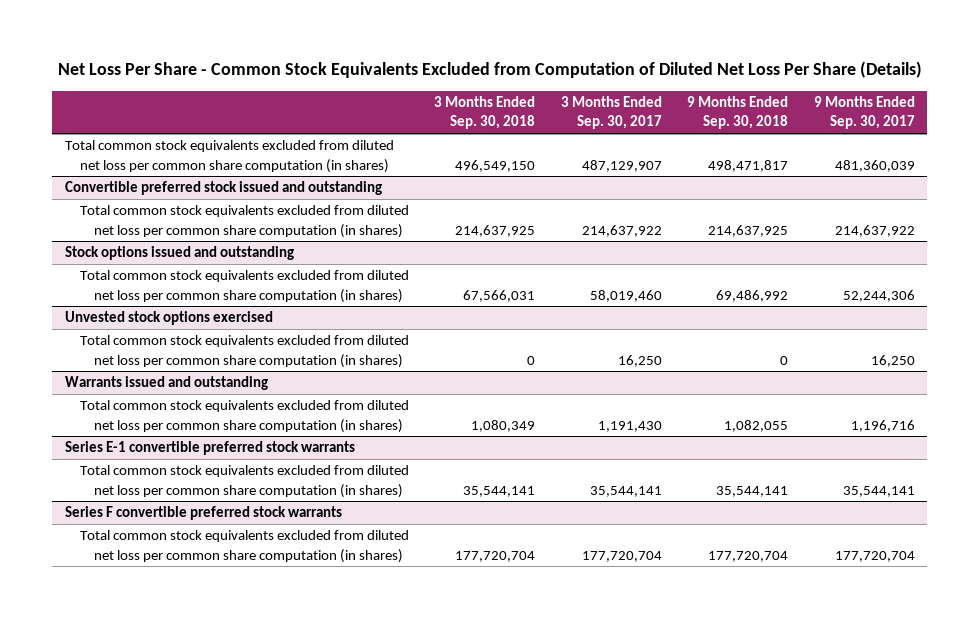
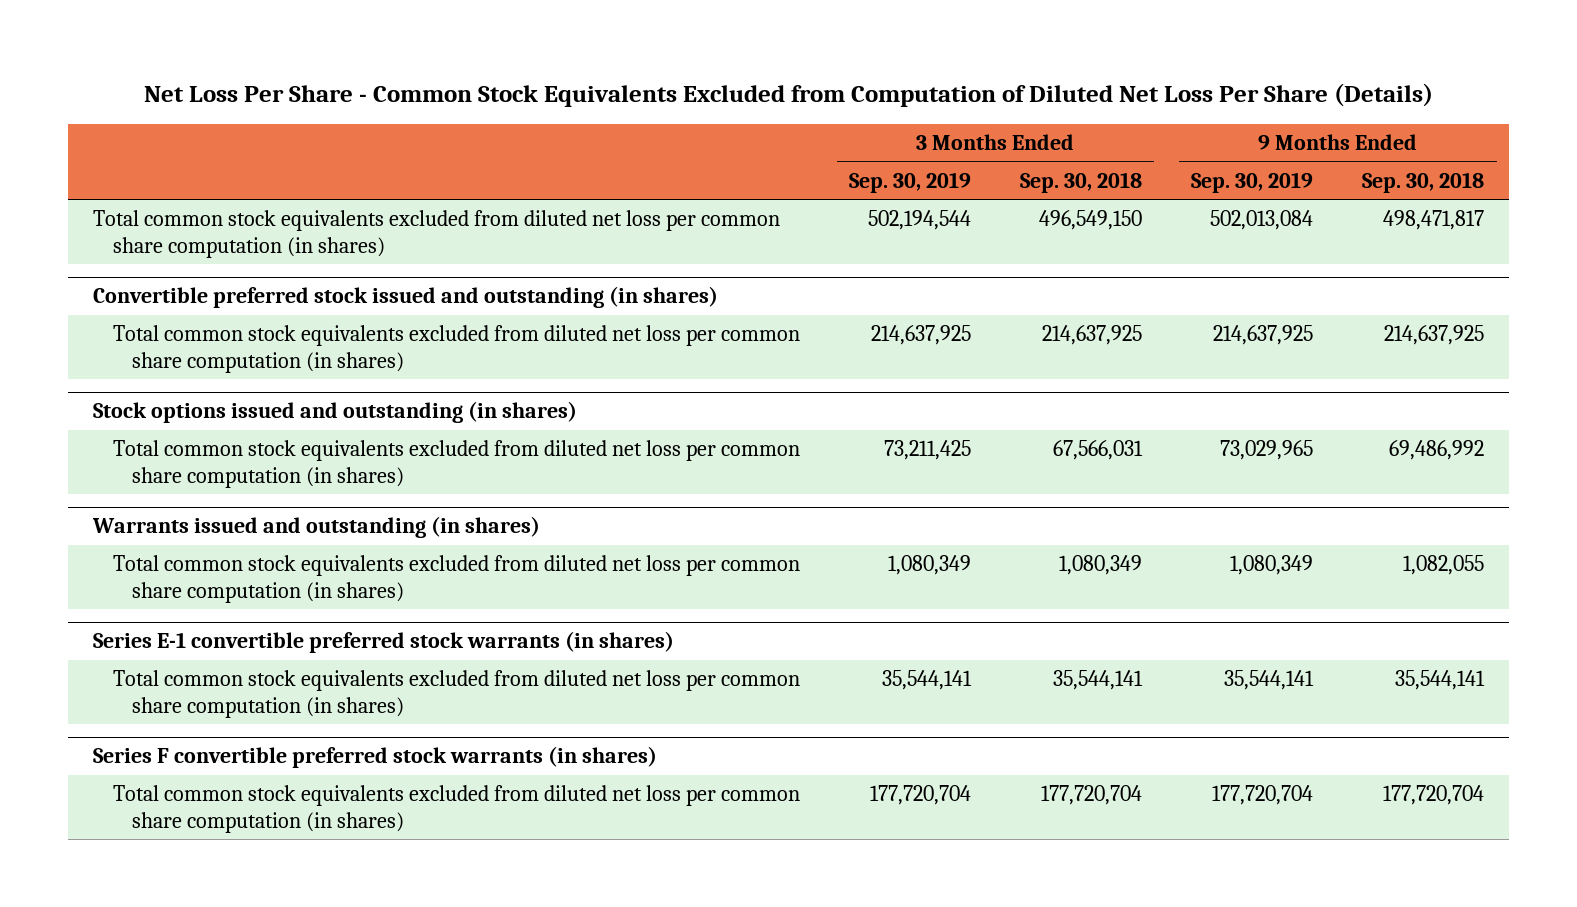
- | 3 Months Ended Sep. 30, 2018 | 3 Months Ended Sep. 30, 2017 | 9 Months Ended Sep. 30, 2018 | 9 Months Ended Sep. 30, 2017
+ | 3 Months Ended Sep. 30, 2019 | 3 Months Ended Sep. 30, 2018 | 9 Months Ended Sep. 30, 2019 | 9 Months Ended Sep. 30, 2018
- Convertible preferred stock issued and outstanding
+ Convertible preferred stock issued and outstanding (in shares)
- Stock options issued and outstanding
+ Stock options issued and outstanding (in shares)
- Unvested stock options exercised
- Total common stock equivalents excluded from diluted net loss per common share computation (in shares) | 0 | 16,250 | 0 | 16,250
- Warrants issued and outstanding
+ Warrants issued and outstanding (in shares)
- Series E-1 convertible preferred stock warrants
+ Series E-1 convertible preferred stock warrants (in shares)
- Series F convertible preferred stock warrants
+ Series F convertible preferred stock warrants (in shares)

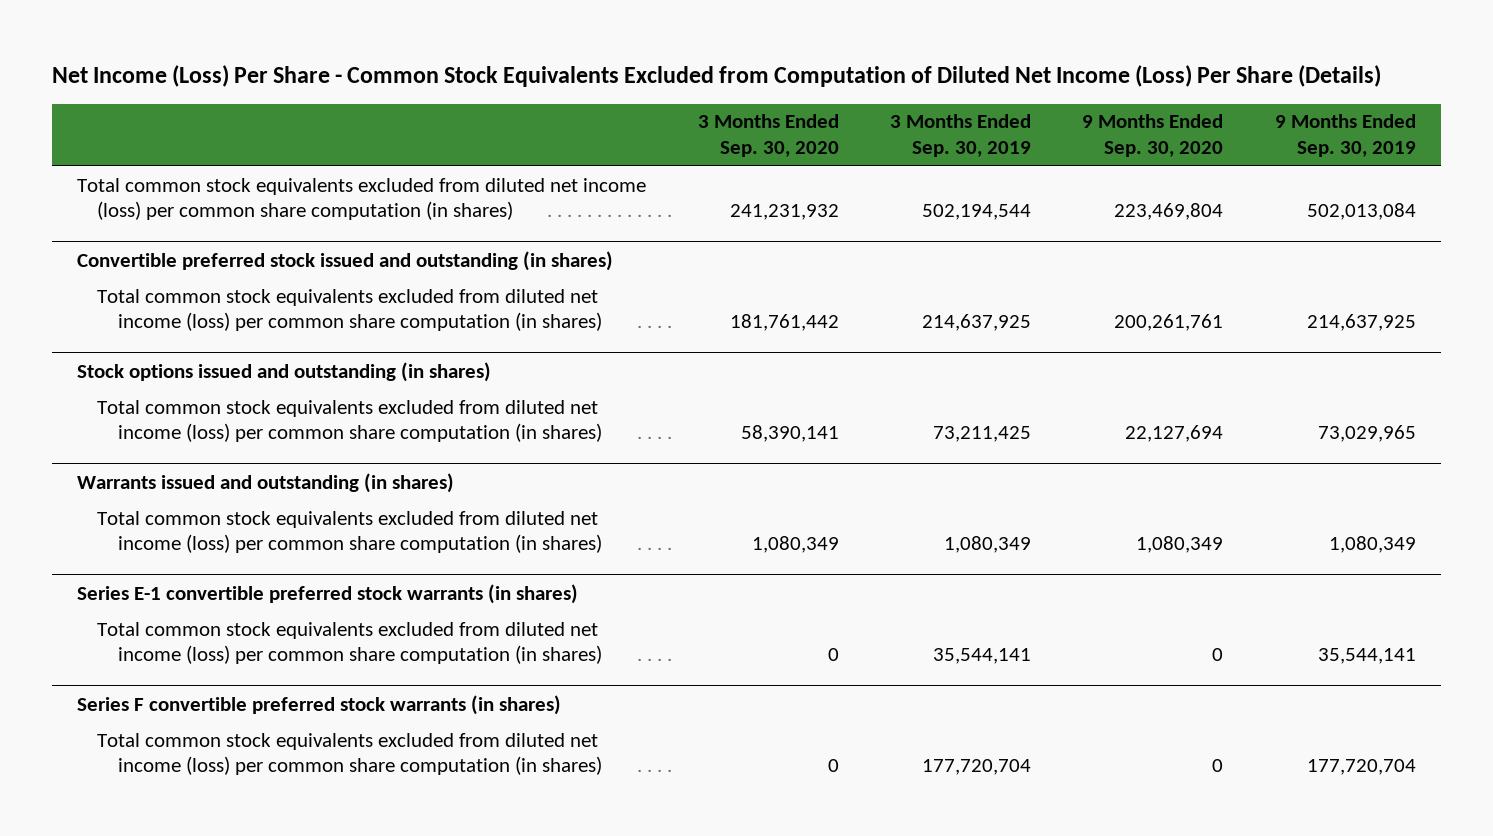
- Net Loss Per Share - Common Stock Equivalents Excluded from Computation of Diluted Net Loss Per Share (Details)
+ Net Income (Loss) Per Share - Common Stock Equivalents Excluded from Computation of Diluted Net Income (Loss) Per Share (Details)
- | 3 Months Ended Sep. 30, 2019 | 3 Months Ended Sep. 30, 2018 | 9 Months Ended Sep. 30, 2019 | 9 Months Ended Sep. 30, 2018
+ | 3 Months Ended Sep. 30, 2020 | 3 Months Ended Sep. 30, 2019 | 9 Months Ended Sep. 30, 2020 | 9 Months Ended Sep. 30, 2019
- Total common stock equivalents excluded from diluted net loss per common share computation (in shares) | 502,194,544 | 496,549,150 | 502,013,084 | 498,471,817
+ Total common stock equivalents excluded from diluted net income (loss) per common share computation (in shares) | 241,231,932 | 502,194,544 | 223,469,804 | 502,013,084
@ Convertible preferred stock issued and outstanding (in shares)
- Total common stock equivalents excluded from diluted net loss per common share computation (in shares) | 214,637,925 | 214,637,925 | 214,637,925 | 214,637,925
+ Total common stock equivalents excluded from diluted net income (loss) per common share computation (in shares) | 181,761,442 | 214,637,925 | 200,261,761 | 214,637,925
@ Stock options issued and outstanding (in shares)
- Total common stock equivalents excluded from diluted net loss per common share computation (in shares) | 73,211,425 | 67,566,031 | 73,029,965 | 69,486,992
+ Total common stock equivalents excluded from diluted net income (loss) per common share computation (in shares) | 58,390,141 | 73,211,425 | 22,127,694 | 73,029,965
@ Warrants issued and outstanding (in shares)
- Total common stock equivalents excluded from diluted net loss per common share computation (in shares) | 1,080,349 | 1,080,349 | 1,080,349 | 1,082,055
+ Total common stock equivalents excluded from diluted net income (loss) per common share computation (in shares) | 1,080,349 | 1,080,349 | 1,080,349 | 1,080,349
@ Series E-1 convertible preferred stock warrants (in shares)
- Total common stock equivalents excluded from diluted net loss per common share computation (in shares) | 35,544,141 | 35,544,141 | 35,544,141 | 35,544,141
+ Total common stock equivalents excluded from diluted net income (loss) per common share computation (in shares) | 0 | 35,544,141 | 0 | 35,544,141
@ Series F convertible preferred stock warrants (in shares)
- Total common stock equivalents excluded from diluted net loss per common share computation (in shares) | 177,720,704 | 177,720,704 | 177,720,704 | 177,720,704
+ Total common stock equivalents excluded from diluted net income (loss) per common share computation (in shares) | 0 | 177,720,704 | 0 | 177,720,704

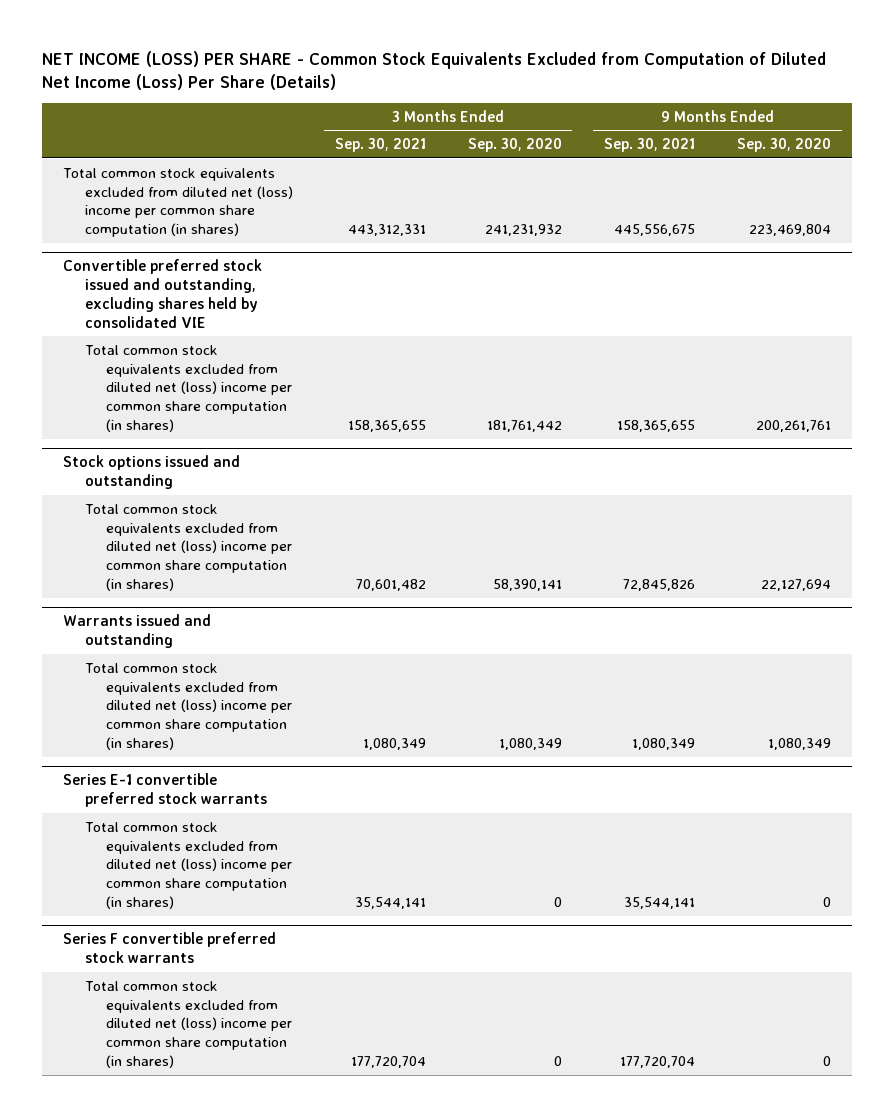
- Net Income (Loss) Per Share - Common Stock Equivalents Excluded from Computation of Diluted Net Income (Loss) Per Share (Details)
+ NET INCOME (LOSS) PER SHARE - Common Stock Equivalents Excluded from Computation of Diluted Net Income (Loss) Per Share (Details)
- | 3 Months Ended Sep. 30, 2020 | 3 Months Ended Sep. 30, 2019 | 9 Months Ended Sep. 30, 2020 | 9 Months Ended Sep. 30, 2019
+ | 3 Months Ended Sep. 30, 2021 | 3 Months Ended Sep. 30, 2020 | 9 Months Ended Sep. 30, 2021 | 9 Months Ended Sep. 30, 2020
- Total common stock equivalents excluded from diluted net income (loss) per common share computation (in shares) | 241,231,932 | 502,194,544 | 223,469,804 | 502,013,084
- Convertible preferred stock issued and outstanding (in shares)
- Total common stock equivalents excluded from diluted net income (loss) per common share computation (in shares) | 181,761,442 | 214,637,925 | 200,261,761 | 214,637,925
- Stock options issued and outstanding (in shares)
- Total common stock equivalents excluded from diluted net income (loss) per common share computation (in shares) | 58,390,141 | 73,211,425 | 22,127,694 | 73,029,965
- Warrants issued and outstanding (in shares)
- Total common stock equivalents excluded from diluted net income (loss) per common share computation (in shares) | 1,080,349 | 1,080,349 | 1,080,349 | 1,080,349
- Series E-1 convertible preferred stock warrants (in shares)
- Total common stock equivalents excluded from diluted net income (loss) per common share computation (in shares) | 0 | 35,544,141 | 0 | 35,544,141
- Series F convertible preferred stock warrants (in shares)
- Total common stock equivalents excluded from diluted net income (loss) per common share computation (in shares) | 0 | 177,720,704 | 0 | 177,720,704
+ Total common stock equivalents excluded from diluted net (loss) income per common share computation (in shares) | 443,312,331 | 241,231,932 | 445,556,675 | 223,469,804
+ Convertible preferred stock issued and outstanding, excluding shares held by consolidated VIE
+ Total common stock equivalents excluded from diluted net (loss) income per common share computation (in shares) | 158,365,655 | 181,761,442 | 158,365,655 | 200,261,761
+ Stock options issued and outstanding
+ Total common stock equivalents excluded from diluted net (loss) income per common share computation (in shares) | 70,601,482 | 58,390,141 | 72,845,826 | 22,127,694
+ Warrants issued and outstanding
+ Total common stock equivalents excluded from diluted net (loss) income per common share computation (in shares) | 1,080,349 | 1,080,349 | 1,080,349 | 1,080,349
+ Series E-1 convertible preferred stock warrants
+ Total common stock equivalents excluded from diluted net (loss) income per common share computation (in shares) | 35,544,141 | 0 | 35,544,141 | 0
+ Series F convertible preferred stock warrants
+ Total common stock equivalents excluded from diluted net (loss) income per common share computation (in shares) | 177,720,704 | 0 | 177,720,704 | 0

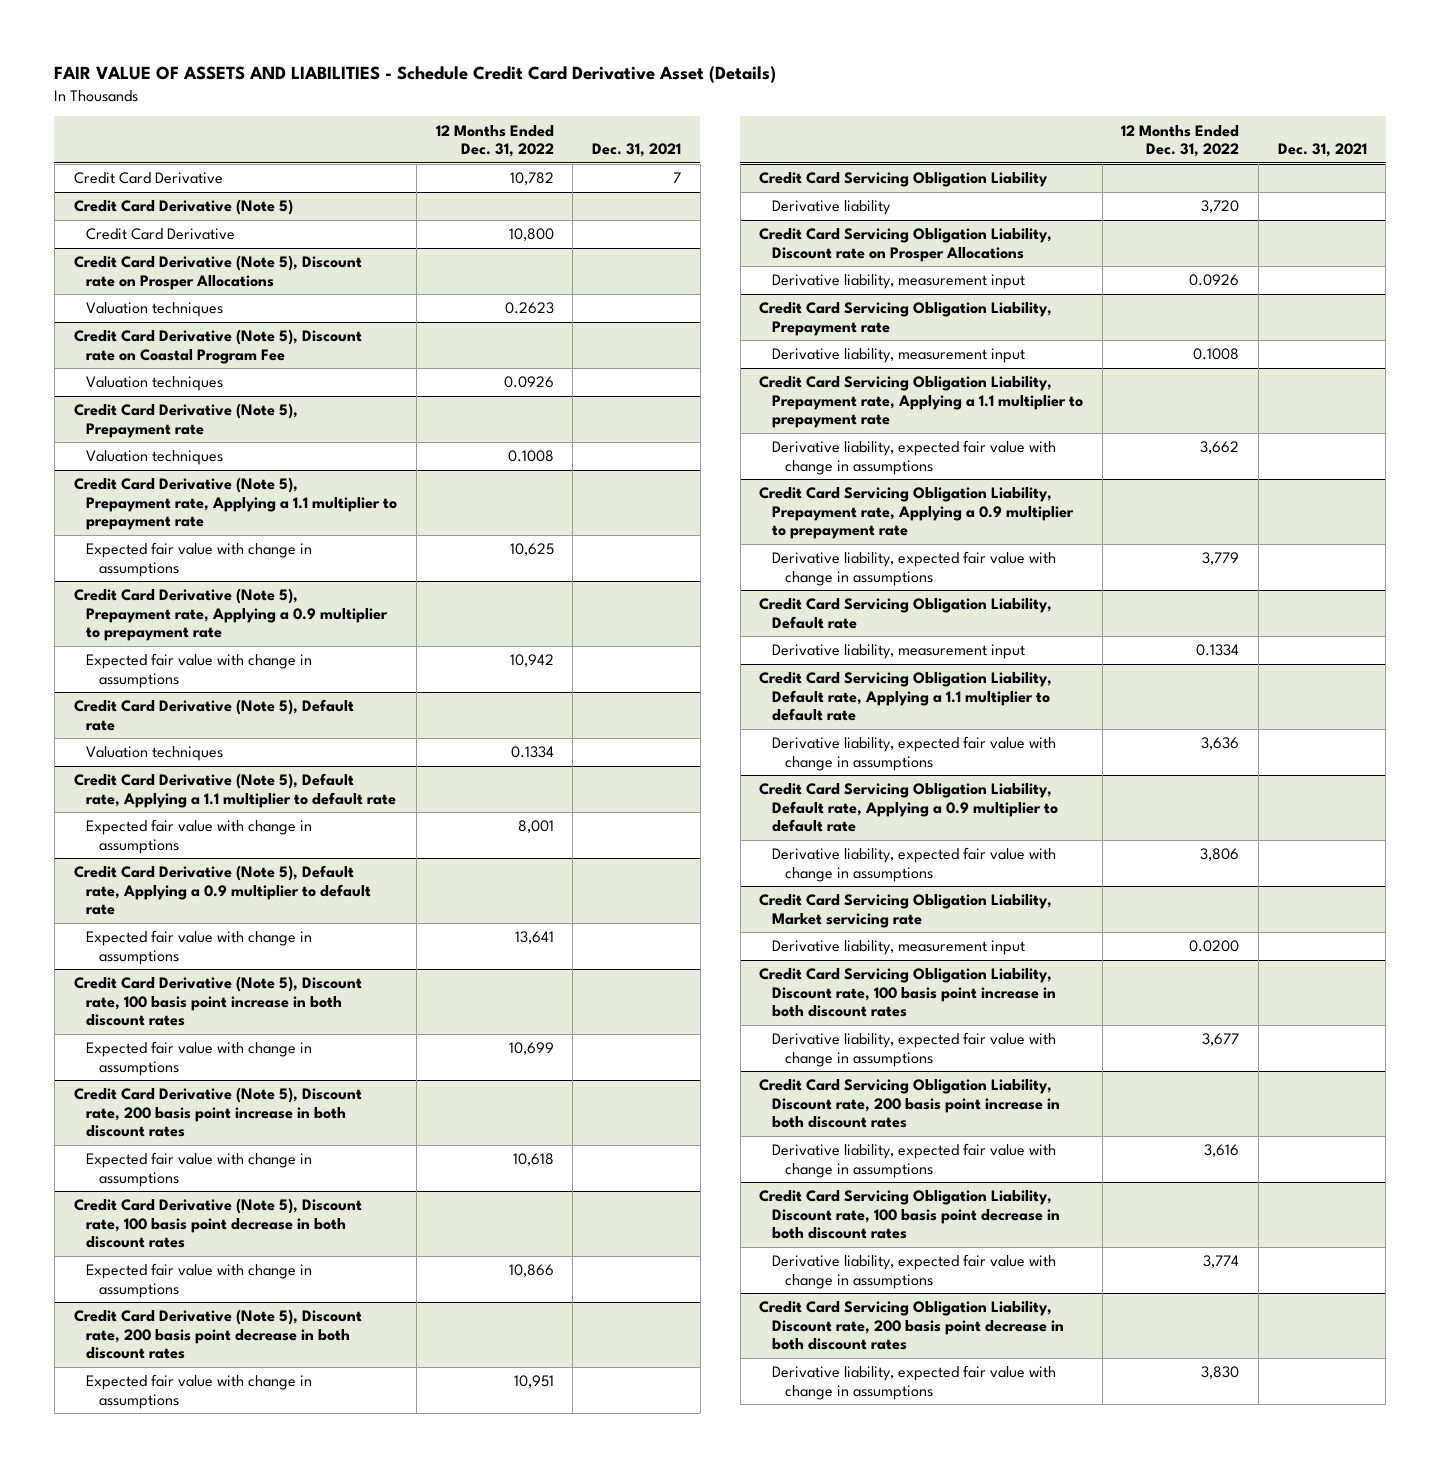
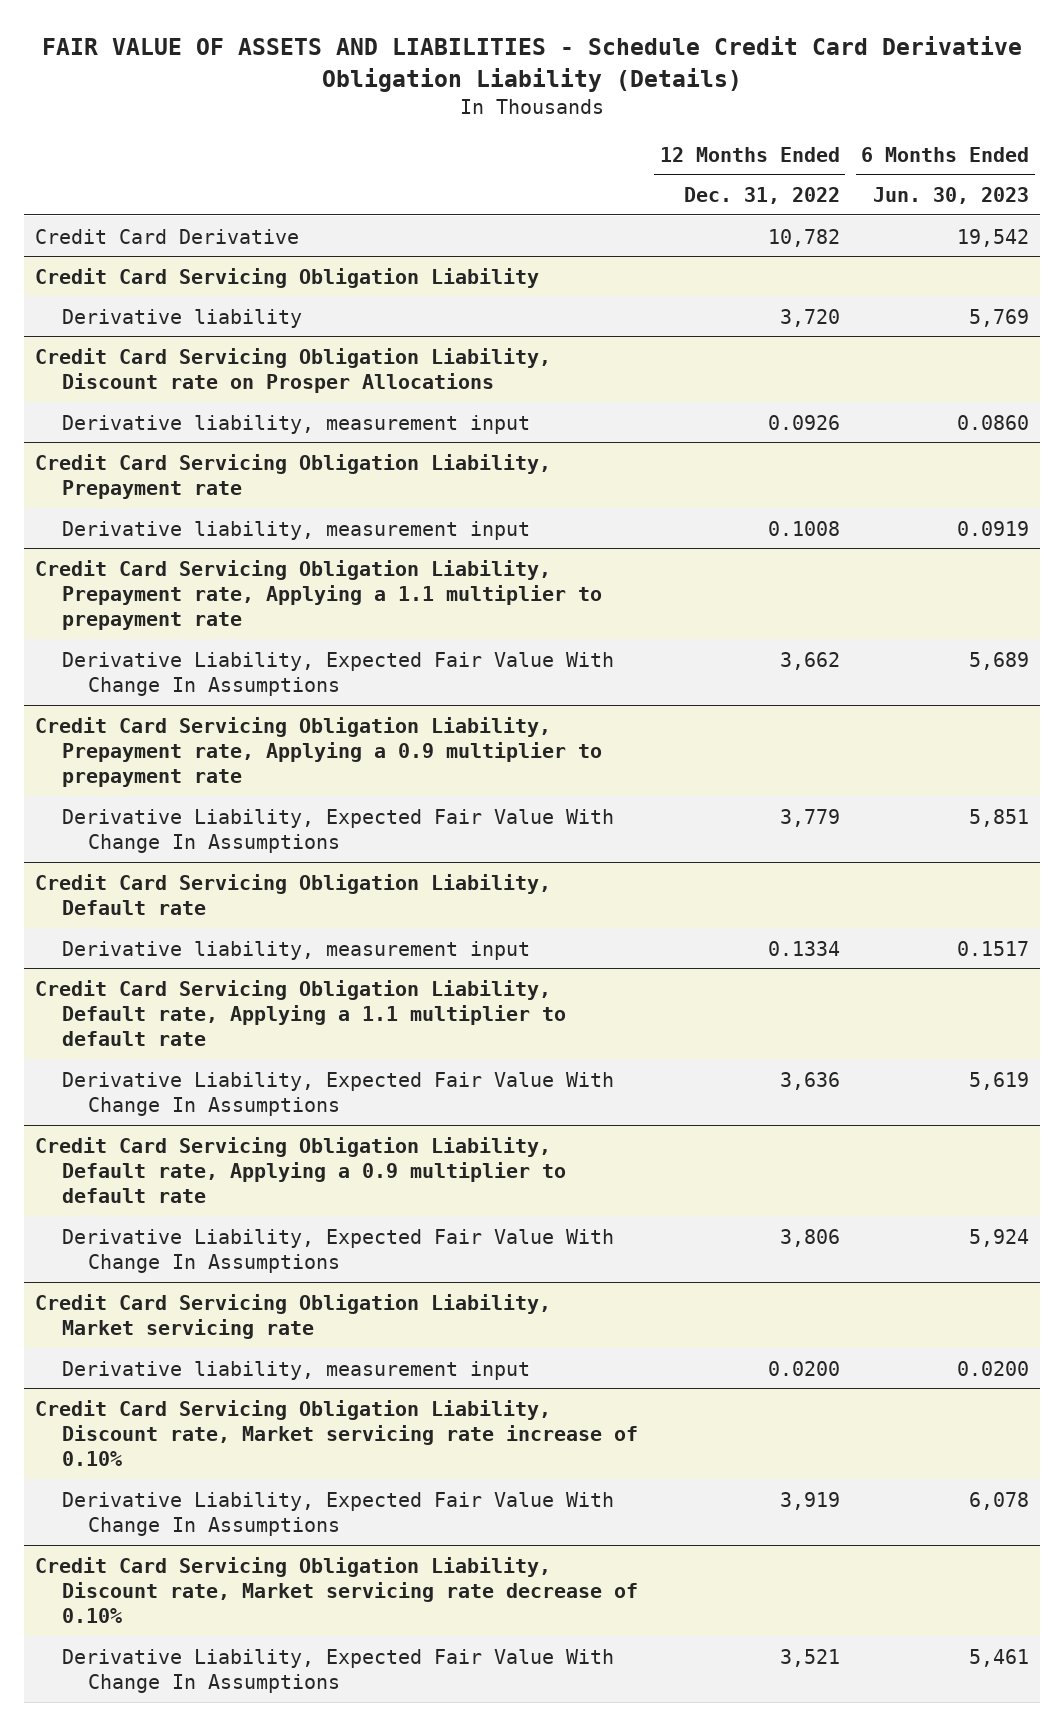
- FAIR VALUE OF ASSETS AND LIABILITIES - Schedule Credit Card Derivative Asset (Details)
+ FAIR VALUE OF ASSETS AND LIABILITIES - Schedule Credit Card Derivative Obligation Liability (Details)
- | 12 Months Ended Dec. 31, 2022 | Dec. 31, 2021
+ | 12 Months Ended Dec. 31, 2022 | 6 Months Ended Jun. 30, 2023
- Credit Card Derivative (Note 5)
- Credit Card Derivative | 10,800 |
- Credit Card Derivative (Note 5), Discount rate on Prosper Allocations
- Valuation techniques | 0.2623 |
- Credit Card Derivative (Note 5), Discount rate on Coastal Program Fee
- Valuation techniques | 0.0926 |
- Credit Card Derivative (Note 5), Prepayment rate
- Valuation techniques | 0.1008 |
- Credit Card Derivative (Note 5), Prepayment rate, Applying a 1.1 multiplier to prepayment rate
- Expected fair value with change in assumptions | 10,625 |
- Credit Card Derivative (Note 5), Prepayment rate, Applying a 0.9 multiplier to prepayment rate
- Expected fair value with change in assumptions | 10,942 |
- Credit Card Derivative (Note 5), Default rate
- Valuation techniques | 0.1334 |
- Credit Card Derivative (Note 5), Default rate, Applying a 1.1 multiplier to default rate
- Expected fair value with change in assumptions | 8,001 |
- Credit Card Derivative (Note 5), Default rate, Applying a 0.9 multiplier to default rate
- Expected fair value with change in assumptions | 13,641 |
- Credit Card Derivative (Note 5), Discount rate, 100 basis point increase in both discount rates
- Expected fair value with change in assumptions | 10,699 |
- Credit Card Derivative (Note 5), Discount rate, 200 basis point increase in both discount rates
- Expected fair value with change in assumptions | 10,618 |
- Credit Card Derivative (Note 5), Discount rate, 100 basis point decrease in both discount rates
- Expected fair value with change in assumptions | 10,866 |
- Credit Card Derivative (Note 5), Discount rate, 200 basis point decrease in both discount rates
- Expected fair value with change in assumptions | 10,951 |
@ Credit Card Servicing Obligation Liability, Prepayment rate, Applying a 1.1 multiplier to prepayment rate
- Derivative liability, expected fair value with change in assumptions | 3,662 |
+ Derivative Liability, Expected Fair Value With Change In Assumptions | 3,662 | 5,689
@ Credit Card Servicing Obligation Liability, Prepayment rate, Applying a 0.9 multiplier to prepayment rate
- Derivative liability, expected fair value with change in assumptions | 3,779 |
+ Derivative Liability, Expected Fair Value With Change In Assumptions | 3,779 | 5,851
@ Credit Card Servicing Obligation Liability, Default rate, Applying a 1.1 multiplier to default rate
- Derivative liability, expected fair value with change in assumptions | 3,636 |
+ Derivative Liability, Expected Fair Value With Change In Assumptions | 3,636 | 5,619
@ Credit Card Servicing Obligation Liability, Default rate, Applying a 0.9 multiplier to default rate
- Derivative liability, expected fair value with change in assumptions | 3,806 |
+ Derivative Liability, Expected Fair Value With Change In Assumptions | 3,806 | 5,924
- Credit Card Servicing Obligation Liability, Discount rate, 100 basis point increase in both discount rates
- Derivative liability, expected fair value with change in assumptions | 3,677 |
- Credit Card Servicing Obligation Liability, Discount rate, 200 basis point increase in both discount rates
- Derivative liability, expected fair value with change in assumptions | 3,616 |
- Credit Card Servicing Obligation Liability, Discount rate, 100 basis point decrease in both discount rates
- Derivative liability, expected fair value with change in assumptions | 3,774 |
- Credit Card Servicing Obligation Liability, Discount rate, 200 basis point decrease in both discount rates
- Derivative liability, expected fair value with change in assumptions | 3,830 |
+ Credit Card Servicing Obligation Liability, Discount rate, Market servicing rate increase of 0.10%
+ Derivative Liability, Expected Fair Value With Change In Assumptions | 3,919 | 6,078
+ Credit Card Servicing Obligation Liability, Discount rate, Market servicing rate decrease of 0.10%
+ Derivative Liability, Expected Fair Value With Change In Assumptions | 3,521 | 5,461

